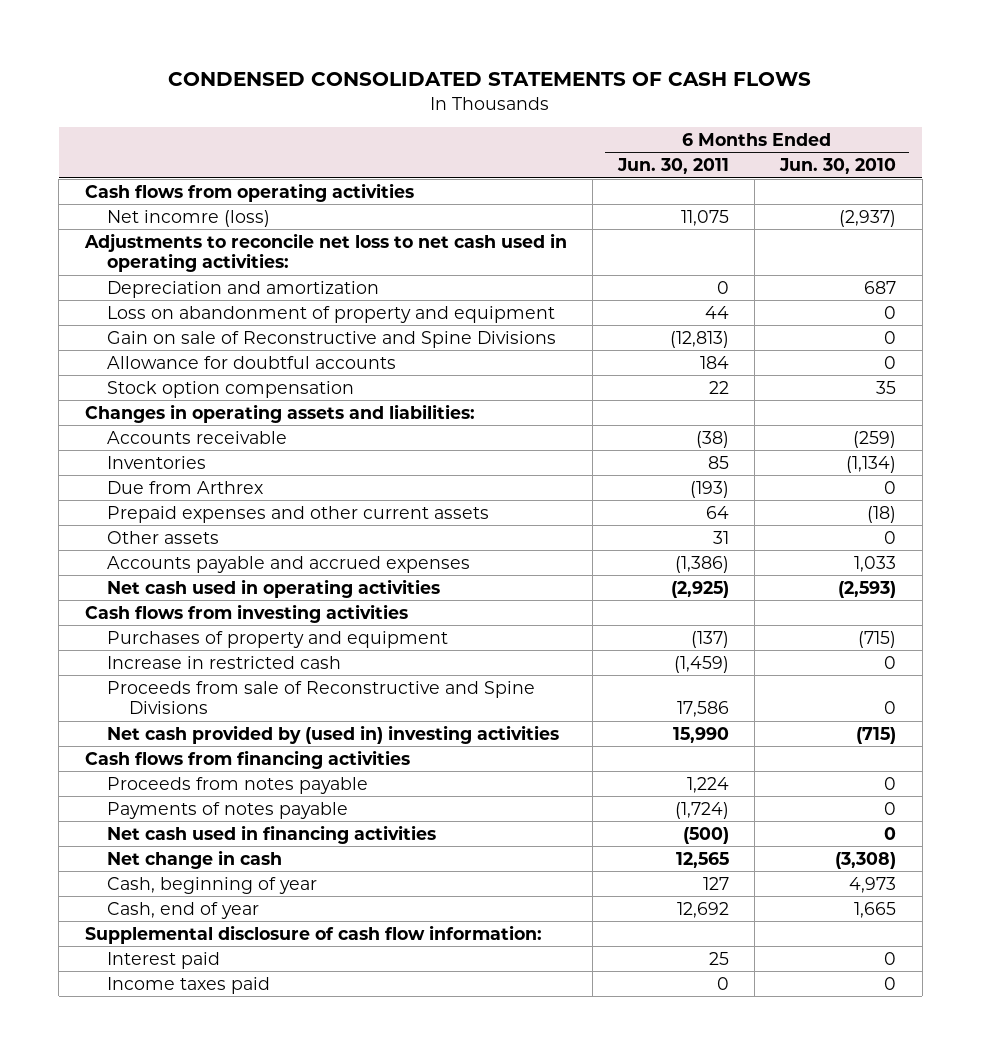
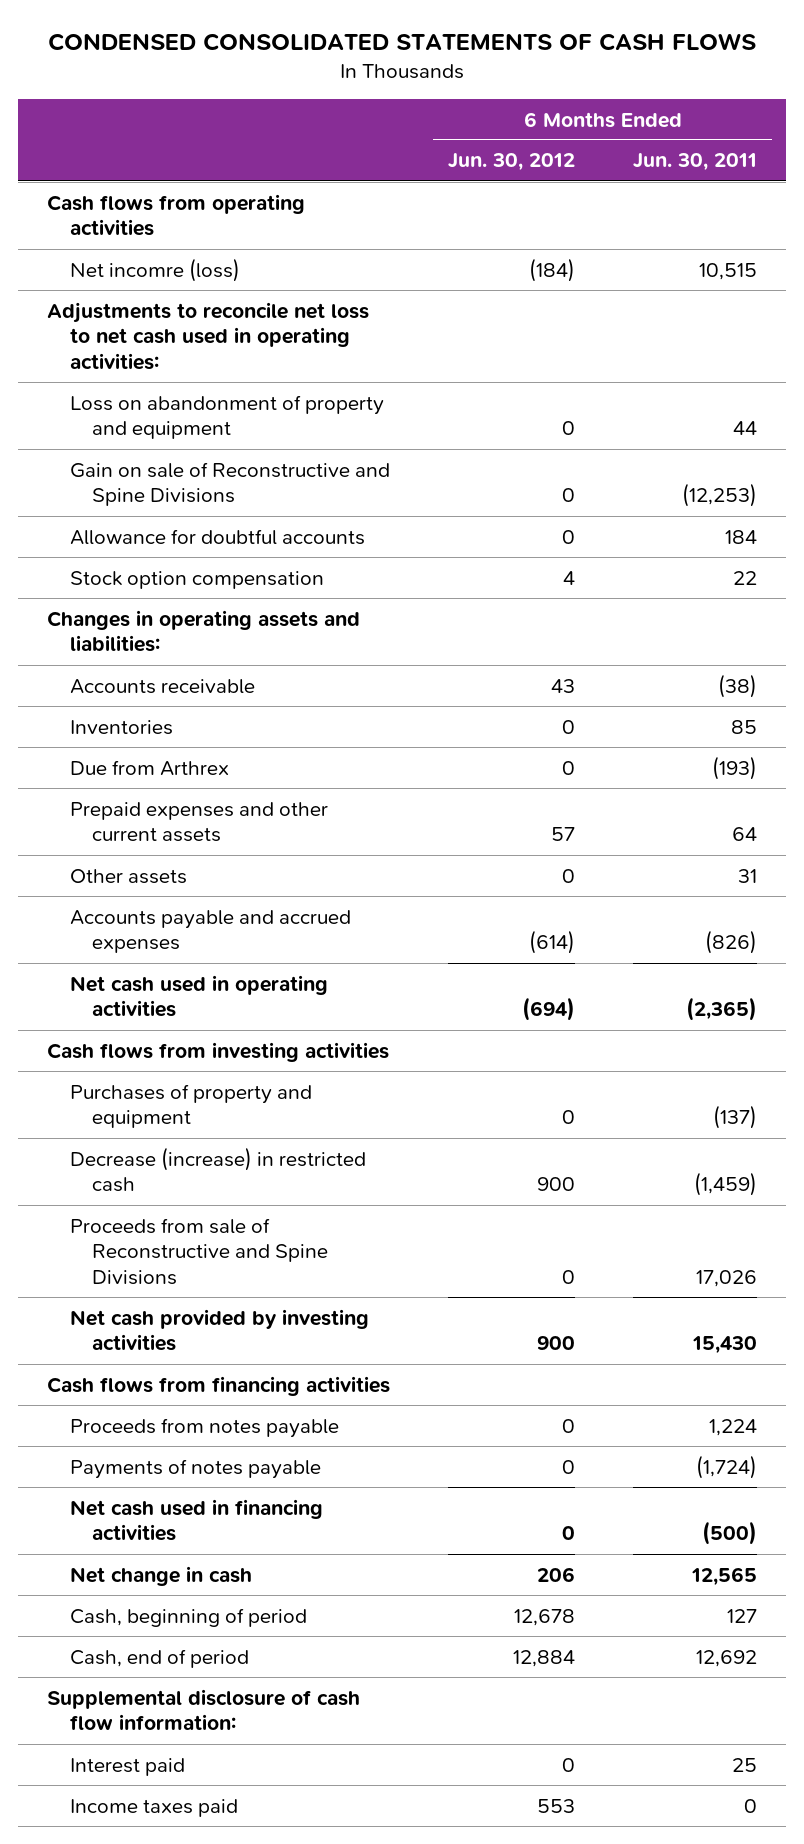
- | 6 Months Ended Jun. 30, 2011 | 6 Months Ended Jun. 30, 2010
+ | 6 Months Ended Jun. 30, 2012 | 6 Months Ended Jun. 30, 2011
- Net incomre (loss) | 11,075 | (2,937)
+ Net incomre (loss) | (184) | 10,515
- Depreciation and amortization | 0 | 687
- Gain on sale of Reconstructive and Spine Divisions | (12,813) | 0
+ Gain on sale of Reconstructive and Spine Divisions | 0 | (12,253)
- Accounts payable and accrued expenses | (1,386) | 1,033
- Net cash used in operating activities | (2,925) | (2,593)
+ Accounts payable and accrued expenses | (614) | (826)
+ Net cash used in operating activities | (694) | (2,365)
- Increase in restricted cash | (1,459) | 0
- Proceeds from sale of Reconstructive and Spine Divisions | 17,586 | 0
- Net cash provided by (used in) investing activities | 15,990 | (715)
+ Decrease (increase) in restricted cash | 900 | (1,459)
+ Proceeds from sale of Reconstructive and Spine Divisions | 0 | 17,026
+ Net cash provided by investing activities | 900 | 15,430
- Cash, beginning of year | 127 | 4,973
- Cash, end of year | 12,692 | 1,665
+ Cash, beginning of period | 12,678 | 127
+ Cash, end of period | 12,884 | 12,692

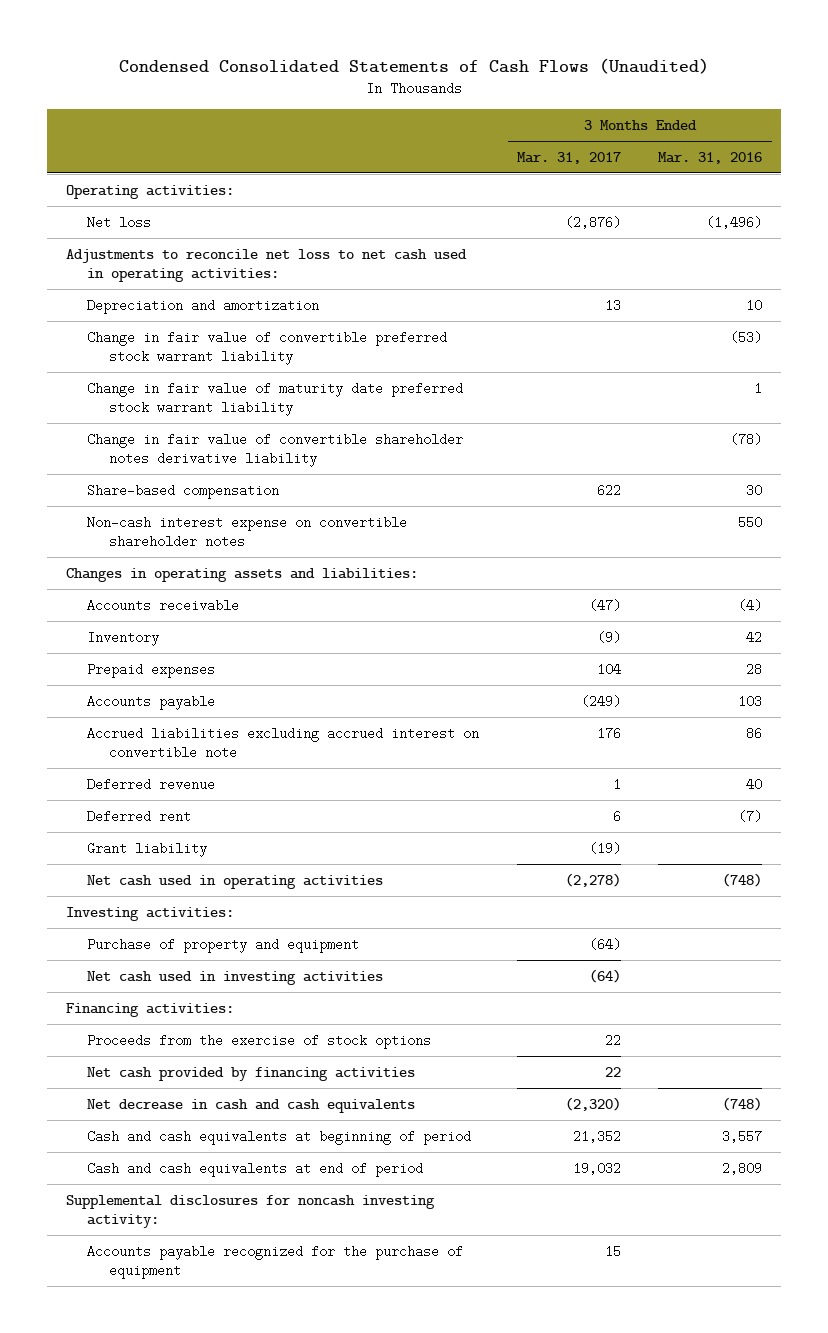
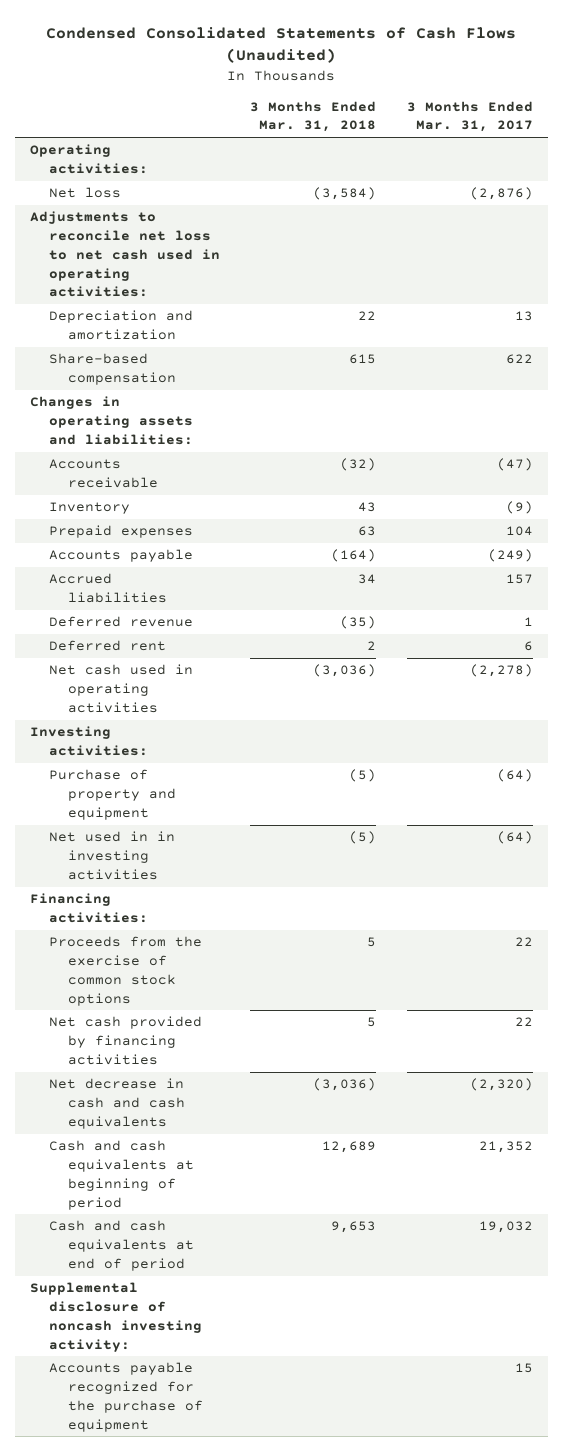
- | 3 Months Ended Mar. 31, 2017 | 3 Months Ended Mar. 31, 2016
+ | 3 Months Ended Mar. 31, 2018 | 3 Months Ended Mar. 31, 2017
- Change in fair value of convertible preferred stock warrant liability | | (53)
- Change in fair value of maturity date preferred stock warrant liability | | 1
- Change in fair value of convertible shareholder notes derivative liability | | (78)
- Non-cash interest expense on convertible shareholder notes | | 550
- Accrued liabilities excluding accrued interest on convertible note | 176 | 86
+ Accrued liabilities | 34 | 157
- Grant liability | (19) |
- Net cash used in investing activities | (64) |
+ Net used in in investing activities | (5) | (64)
- Proceeds from the exercise of stock options | 22 |
+ Proceeds from the exercise of common stock options | 5 | 22
- Supplemental disclosures for noncash investing activity:
+ Supplemental disclosure of noncash investing activity:

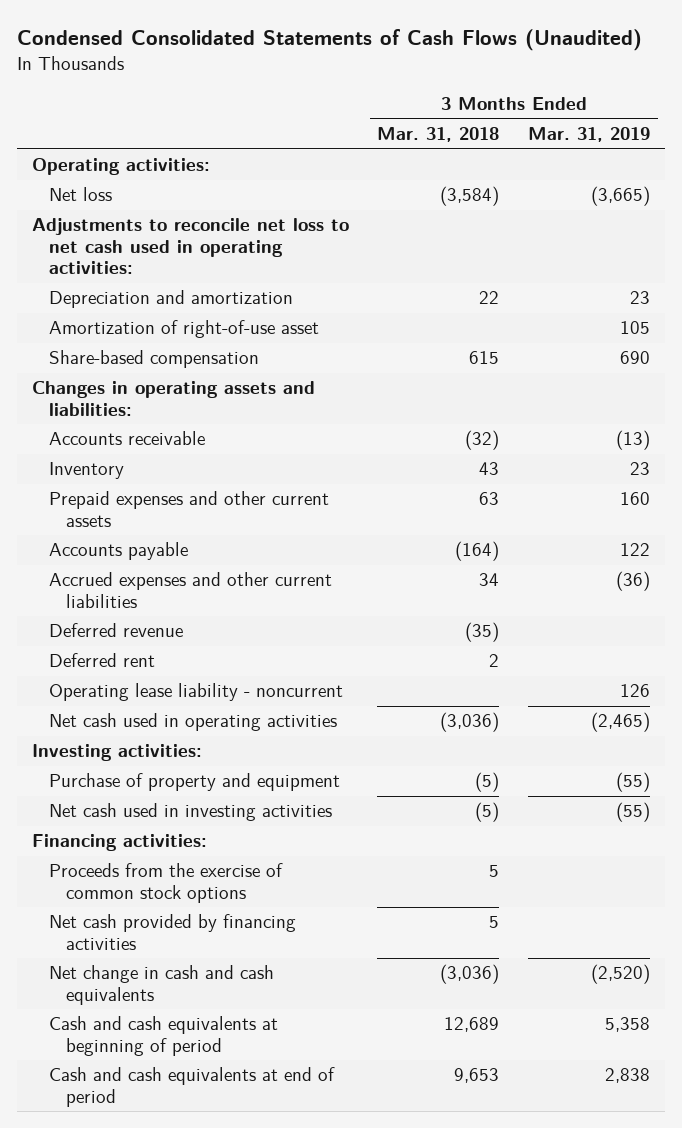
- | 3 Months Ended Mar. 31, 2018 | 3 Months Ended Mar. 31, 2017
+ | 3 Months Ended Mar. 31, 2018 | 3 Months Ended Mar. 31, 2019
+ Amortization of right-of-use asset | | 105
- Prepaid expenses | 63 | 104
+ Prepaid expenses and other current assets | 63 | 160
- Accrued liabilities | 34 | 157
+ Accrued expenses and other current liabilities | 34 | (36)
+ Operating lease liability - noncurrent | | 126
- Net used in in investing activities | (5) | (64)
+ Net cash used in investing activities | (5) | (55)
- Net decrease in cash and cash equivalents | (3,036) | (2,320)
+ Net change in cash and cash equivalents | (3,036) | (2,520)
- Supplemental disclosure of noncash investing activity:
- Accounts payable recognized for the purchase of equipment | | 15

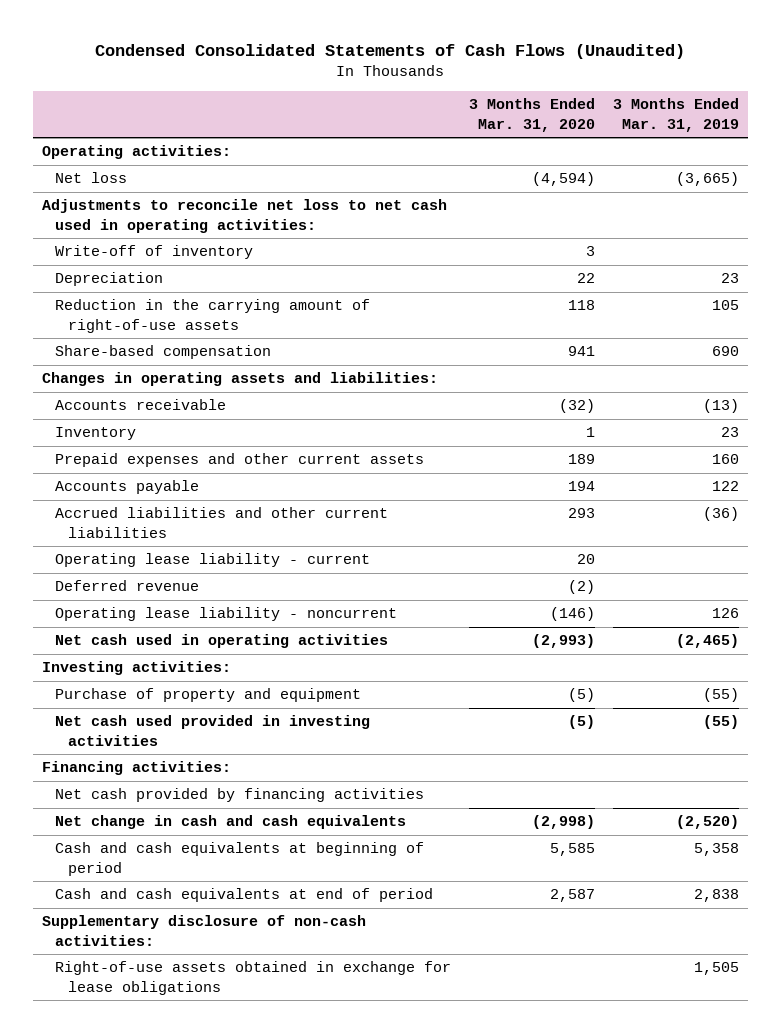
- | 3 Months Ended Mar. 31, 2018 | 3 Months Ended Mar. 31, 2019
+ | 3 Months Ended Mar. 31, 2020 | 3 Months Ended Mar. 31, 2019
- Depreciation and amortization | 22 | 23
- Amortization of right-of-use asset | | 105
+ Write-off of inventory | 3 |
+ Depreciation | 22 | 23
+ Reduction in the carrying amount of right-of-use assets | 118 | 105
- Accrued expenses and other current liabilities | 34 | (36)
+ Accrued liabilities and other current liabilities | 293 | (36)
+ Operating lease liability - current | 20 |
- Deferred rent | 2 |
- Net cash used in investing activities | (5) | (55)
+ Net cash used provided in investing activities | (5) | (55)
- Proceeds from the exercise of common stock options | 5 |
+ Supplementary disclosure of non-cash activities:
+ Right-of-use assets obtained in exchange for lease obligations | | 1,505

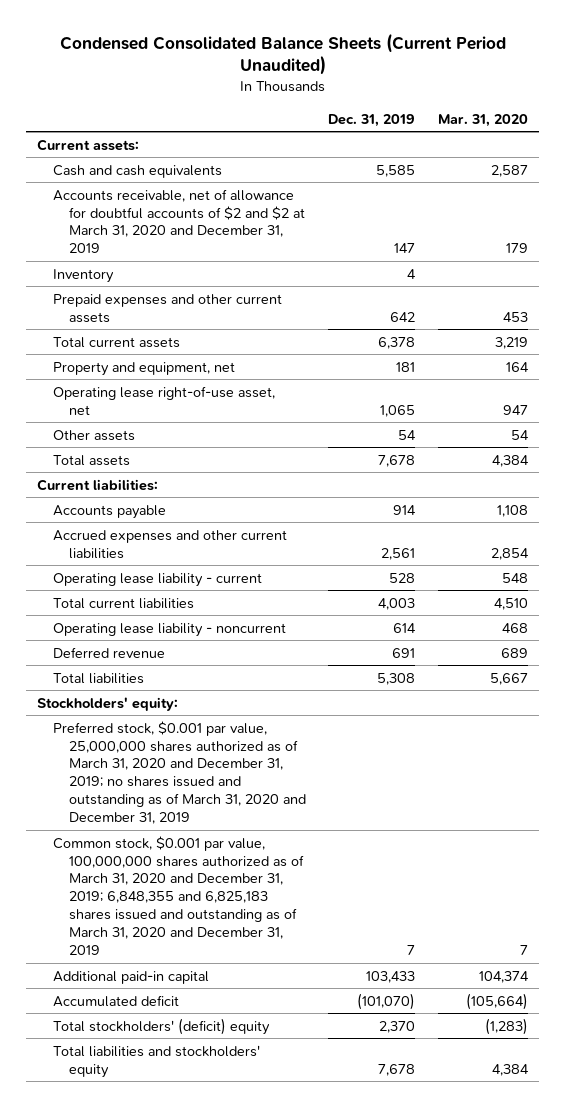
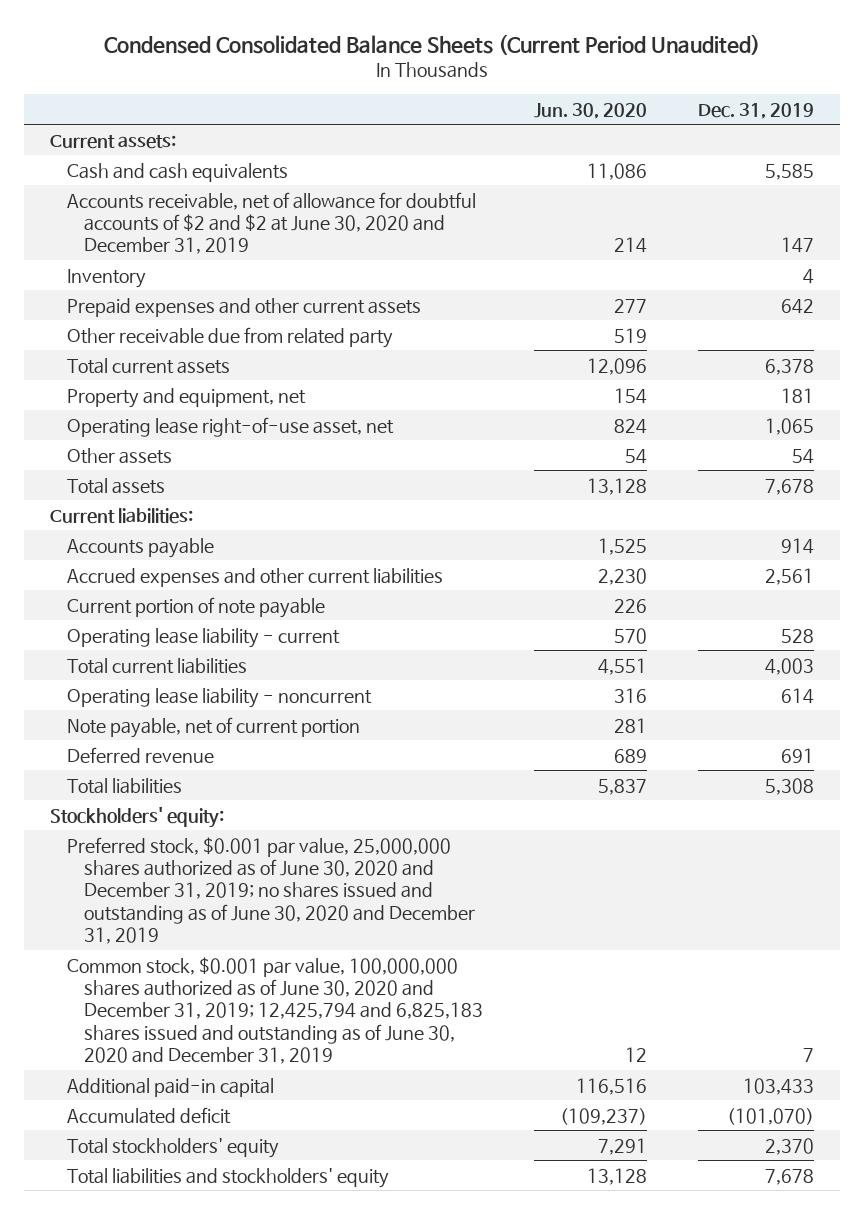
- | Dec. 31, 2019 | Mar. 31, 2020
+ | Jun. 30, 2020 | Dec. 31, 2019
- Accounts receivable, net of allowance for doubtful accounts of $2 and $2 at March 31, 2020 and December 31, 2019 | 147 | 179
+ Accounts receivable, net of allowance for doubtful accounts of $2 and $2 at June 30, 2020 and December 31, 2019 | 214 | 147
+ Other receivable due from related party | 519 |
+ Current portion of note payable | 226 |
+ Note payable, net of current portion | 281 |
- Preferred stock, $0.001 par value, 25,000,000 shares authorized as of March 31, 2020 and December 31, 2019; no shares issued and outstanding as of March 31, 2020 and December 31, 2019
- Common stock, $0.001 par value, 100,000,000 shares authorized as of March 31, 2020 and December 31, 2019; 6,848,355 and 6,825,183 shares issued and outstanding as of March 31, 2020 and December 31, 2019 | 7 | 7
+ Preferred stock, $0.001 par value, 25,000,000 shares authorized as of June 30, 2020 and December 31, 2019; no shares issued and outstanding as of June 30, 2020 and December 31, 2019
+ Common stock, $0.001 par value, 100,000,000 shares authorized as of June 30, 2020 and December 31, 2019; 12,425,794 and 6,825,183 shares issued and outstanding as of June 30, 2020 and December 31, 2019 | 12 | 7
- Total stockholders' (deficit) equity | 2,370 | (1,283)
+ Total stockholders' equity | 7,291 | 2,370

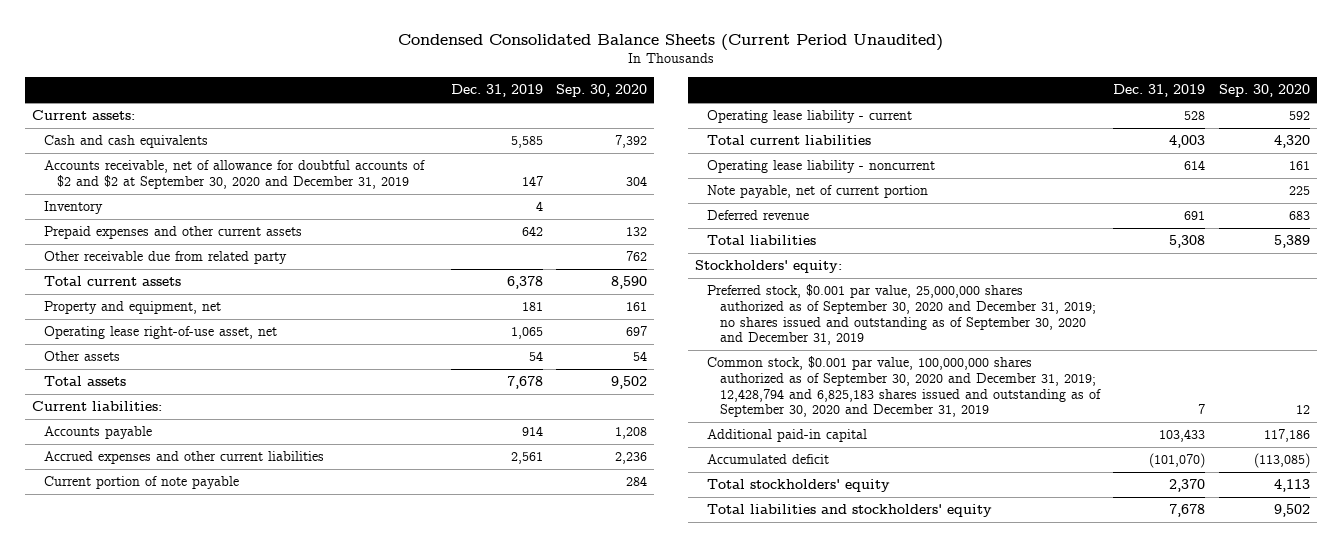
- | Jun. 30, 2020 | Dec. 31, 2019
+ | Dec. 31, 2019 | Sep. 30, 2020
- Accounts receivable, net of allowance for doubtful accounts of $2 and $2 at June 30, 2020 and December 31, 2019 | 214 | 147
+ Accounts receivable, net of allowance for doubtful accounts of $2 and $2 at September 30, 2020 and December 31, 2019 | 147 | 304
- Preferred stock, $0.001 par value, 25,000,000 shares authorized as of June 30, 2020 and December 31, 2019; no shares issued and outstanding as of June 30, 2020 and December 31, 2019
- Common stock, $0.001 par value, 100,000,000 shares authorized as of June 30, 2020 and December 31, 2019; 12,425,794 and 6,825,183 shares issued and outstanding as of June 30, 2020 and December 31, 2019 | 12 | 7
+ Preferred stock, $0.001 par value, 25,000,000 shares authorized as of September 30, 2020 and December 31, 2019; no shares issued and outstanding as of September 30, 2020 and December 31, 2019
+ Common stock, $0.001 par value, 100,000,000 shares authorized as of September 30, 2020 and December 31, 2019; 12,428,794 and 6,825,183 shares issued and outstanding as of September 30, 2020 and December 31, 2019 | 7 | 12

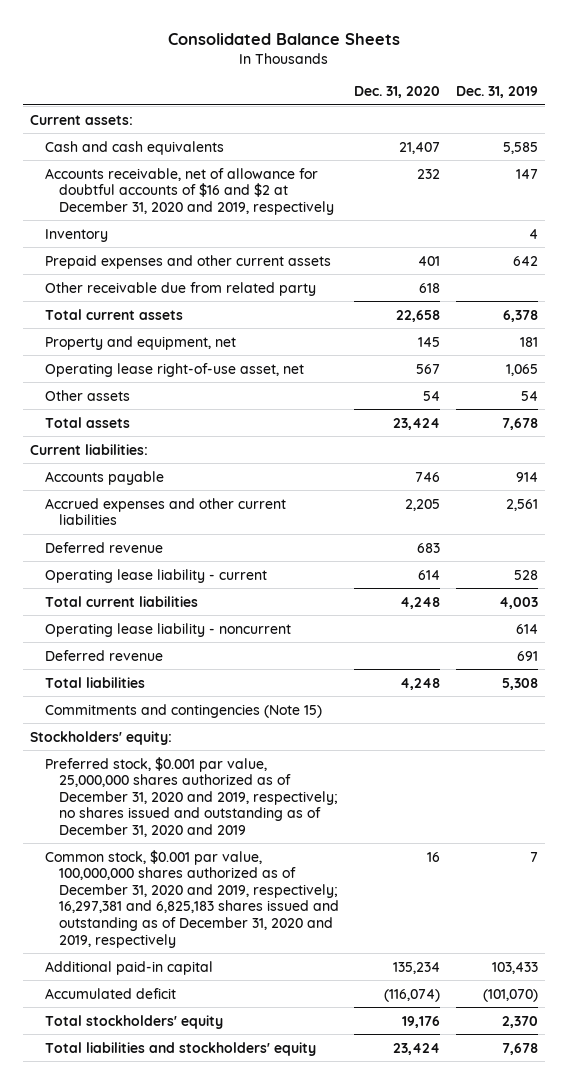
- Condensed Consolidated Balance Sheets (Current Period Unaudited)
+ Consolidated Balance Sheets
- | Dec. 31, 2019 | Sep. 30, 2020
+ | Dec. 31, 2020 | Dec. 31, 2019
- Accounts receivable, net of allowance for doubtful accounts of $2 and $2 at September 30, 2020 and December 31, 2019 | 147 | 304
+ Accounts receivable, net of allowance for doubtful accounts of $16 and $2 at December 31, 2020 and 2019, respectively | 232 | 147
- Current portion of note payable | | 284
+ Deferred revenue | 683 |
- Note payable, net of current portion | | 225
+ Commitments and contingencies (Note 15)
- Preferred stock, $0.001 par value, 25,000,000 shares authorized as of September 30, 2020 and December 31, 2019; no shares issued and outstanding as of September 30, 2020 and December 31, 2019
- Common stock, $0.001 par value, 100,000,000 shares authorized as of September 30, 2020 and December 31, 2019; 12,428,794 and 6,825,183 shares issued and outstanding as of September 30, 2020 and December 31, 2019 | 7 | 12
+ Preferred stock, $0.001 par value, 25,000,000 shares authorized as of December 31, 2020 and 2019, respectively; no shares issued and outstanding as of December 31, 2020 and 2019
+ Common stock, $0.001 par value, 100,000,000 shares authorized as of December 31, 2020 and 2019, respectively; 16,297,381 and 6,825,183 shares issued and outstanding as of December 31, 2020 and 2019, respectively | 16 | 7

